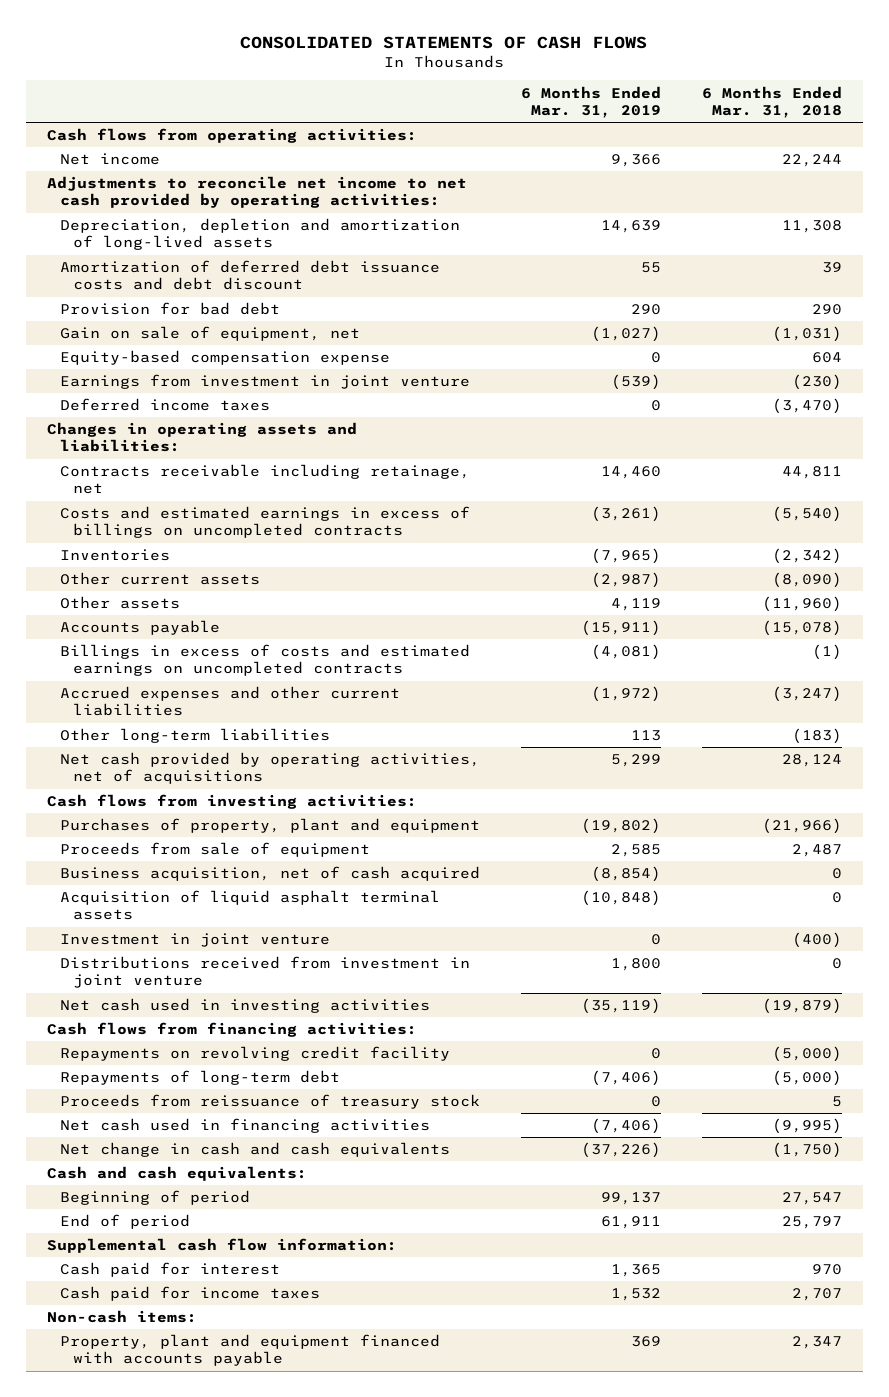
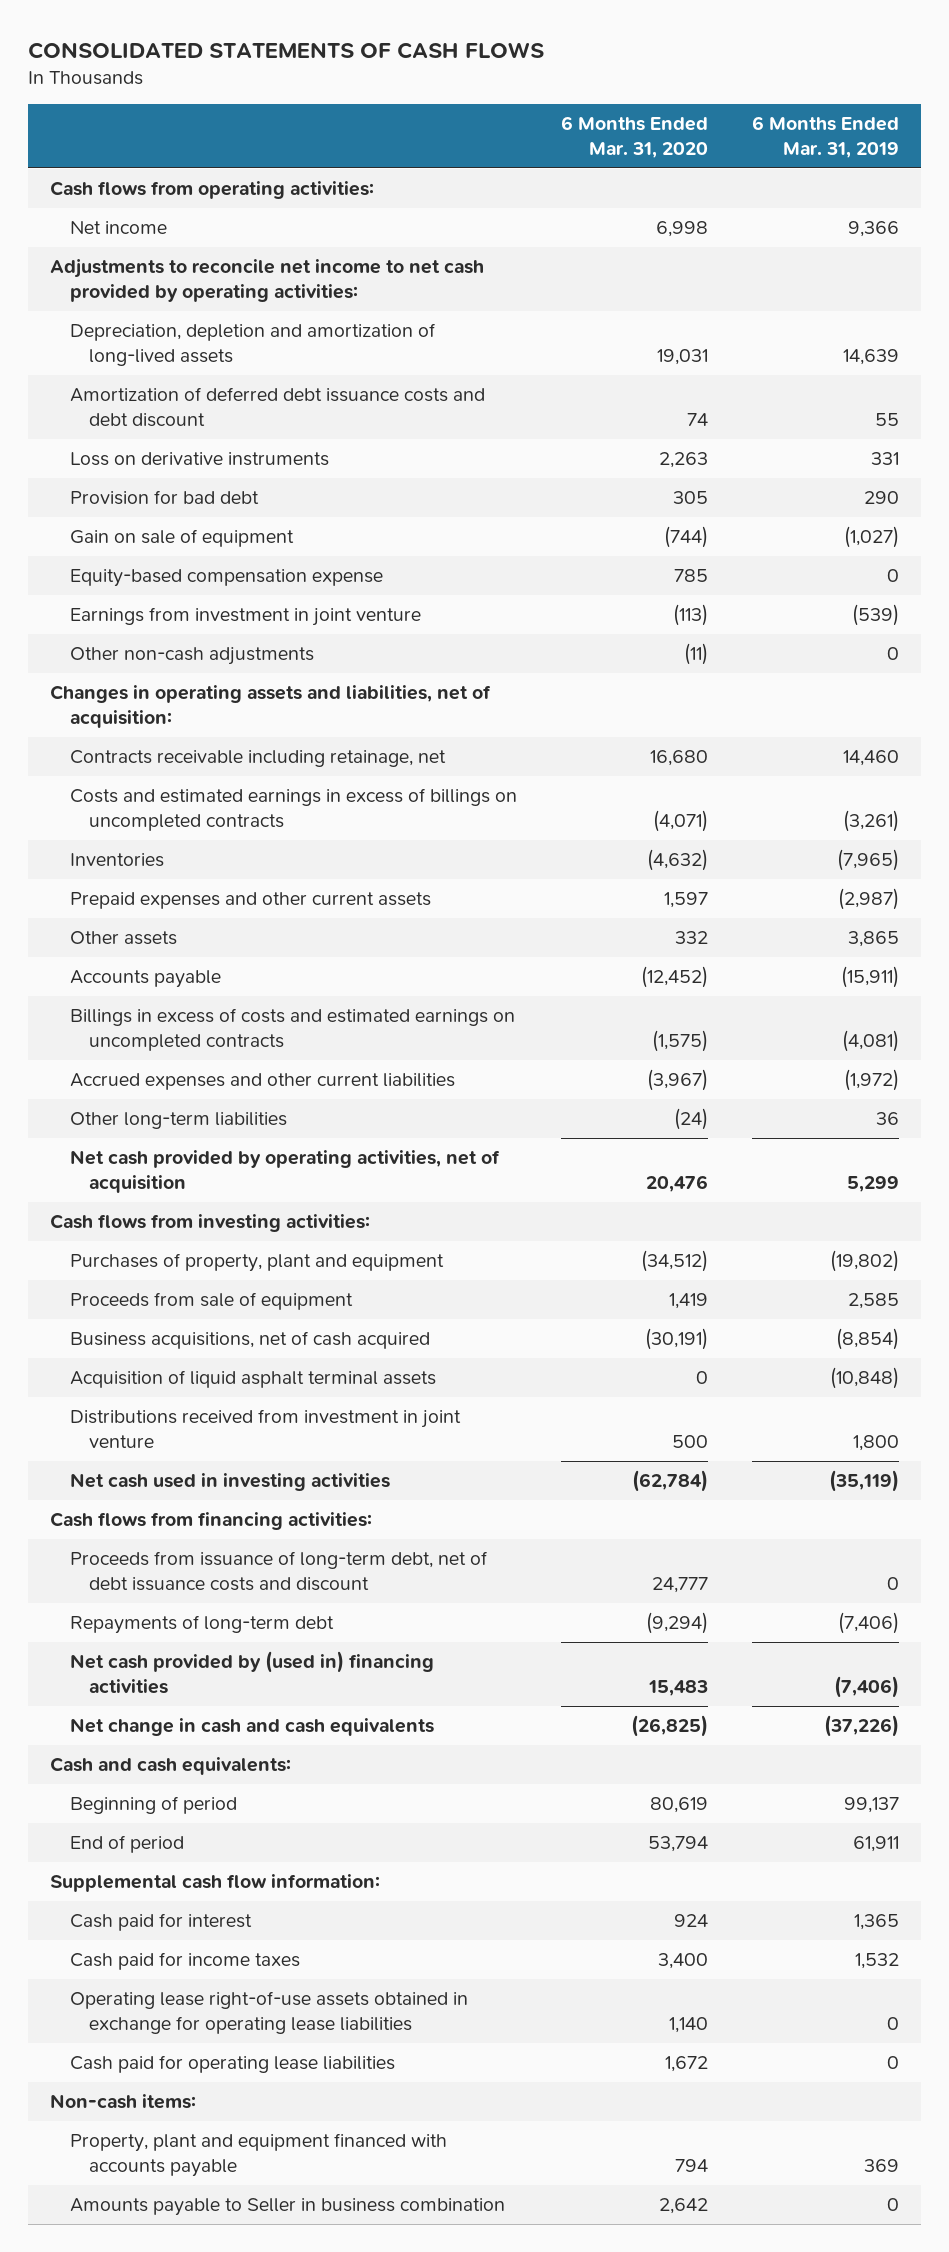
- | 6 Months Ended Mar. 31, 2019 | 6 Months Ended Mar. 31, 2018
+ | 6 Months Ended Mar. 31, 2020 | 6 Months Ended Mar. 31, 2019
+ Loss on derivative instruments | 2,263 | 331
- Gain on sale of equipment, net | (1,027) | (1,031)
+ Gain on sale of equipment | (744) | (1,027)
- Deferred income taxes | 0 | (3,470)
- Changes in operating assets and liabilities:
+ Other non-cash adjustments | (11) | 0
+ Changes in operating assets and liabilities, net of acquisition:
- Other current assets | (2,987) | (8,090)
- Other assets | 4,119 | (11,960)
+ Prepaid expenses and other current assets | 1,597 | (2,987)
+ Other assets | 332 | 3,865
- Other long-term liabilities | 113 | (183)
- Net cash provided by operating activities, net of acquisitions | 5,299 | 28,124
+ Other long-term liabilities | (24) | 36
+ Net cash provided by operating activities, net of acquisition | 20,476 | 5,299
- Business acquisition, net of cash acquired | (8,854) | 0
+ Business acquisitions, net of cash acquired | (30,191) | (8,854)
- Investment in joint venture | 0 | (400)
- Repayments on revolving credit facility | 0 | (5,000)
+ Proceeds from issuance of long-term debt, net of debt issuance costs and discount | 24,777 | 0
- Proceeds from reissuance of treasury stock | 0 | 5
- Net cash used in financing activities | (7,406) | (9,995)
+ Net cash provided by (used in) financing activities | 15,483 | (7,406)
+ Operating lease right-of-use assets obtained in exchange for operating lease liabilities | 1,140 | 0
+ Cash paid for operating lease liabilities | 1,672 | 0
+ Amounts payable to Seller in business combination | 2,642 | 0

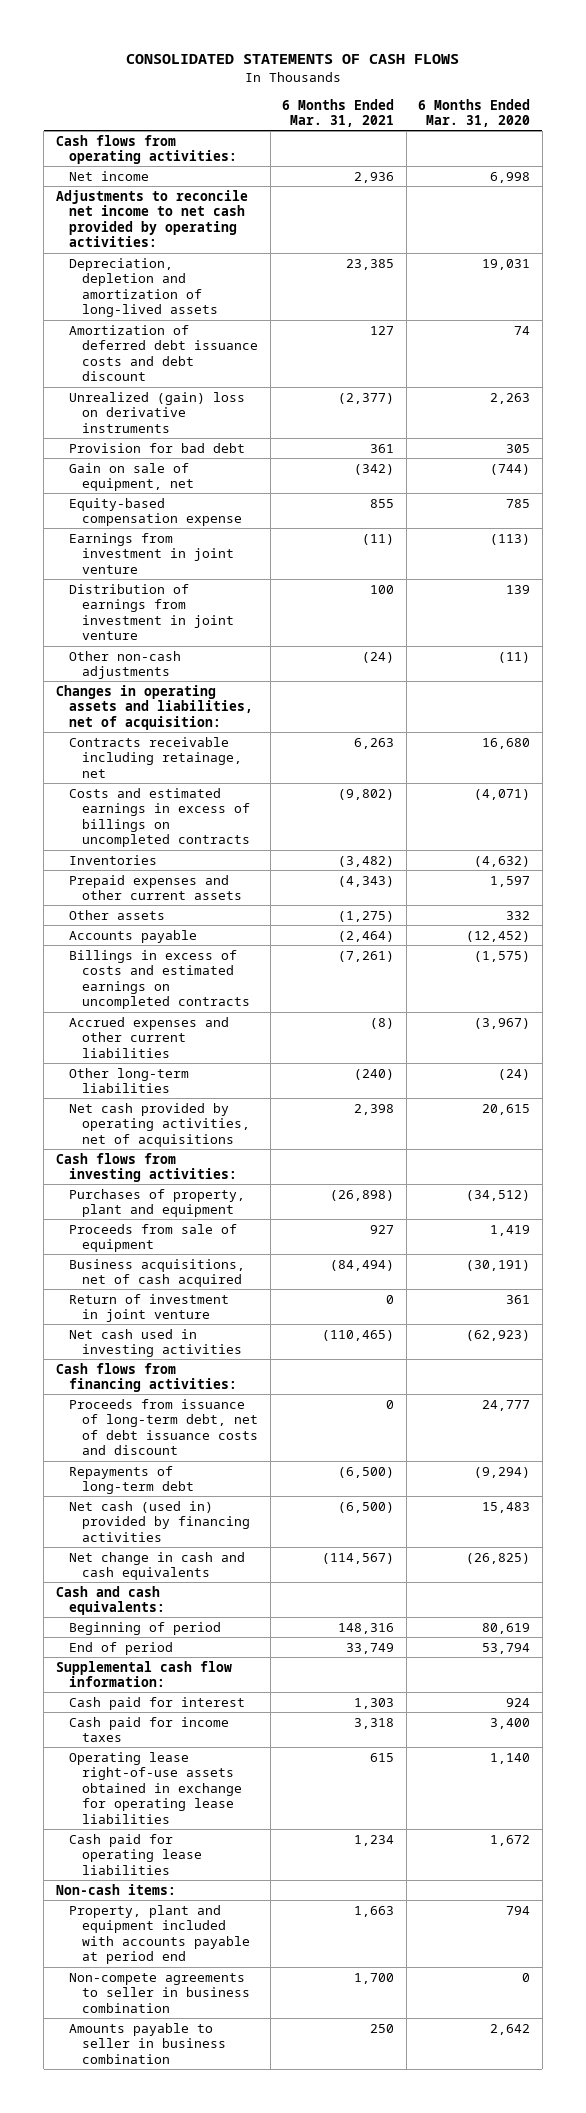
- | 6 Months Ended Mar. 31, 2020 | 6 Months Ended Mar. 31, 2019
+ | 6 Months Ended Mar. 31, 2021 | 6 Months Ended Mar. 31, 2020
- Loss on derivative instruments | 2,263 | 331
+ Unrealized (gain) loss on derivative instruments | (2,377) | 2,263
- Gain on sale of equipment | (744) | (1,027)
+ Gain on sale of equipment, net | (342) | (744)
+ Distribution of earnings from investment in joint venture | 100 | 139
- Net cash provided by operating activities, net of acquisition | 20,476 | 5,299
+ Net cash provided by operating activities, net of acquisitions | 2,398 | 20,615
- Acquisition of liquid asphalt terminal assets | 0 | (10,848)
- Distributions received from investment in joint venture | 500 | 1,800
- Net cash used in investing activities | (62,784) | (35,119)
+ Return of investment in joint venture | 0 | 361
+ Net cash used in investing activities | (110,465) | (62,923)
- Net cash provided by (used in) financing activities | 15,483 | (7,406)
+ Net cash (used in) provided by financing activities | (6,500) | 15,483
- Property, plant and equipment financed with accounts payable | 794 | 369
- Amounts payable to Seller in business combination | 2,642 | 0
+ Property, plant and equipment included with accounts payable at period end | 1,663 | 794
+ Non-compete agreements to seller in business combination | 1,700 | 0
+ Amounts payable to seller in business combination | 250 | 2,642

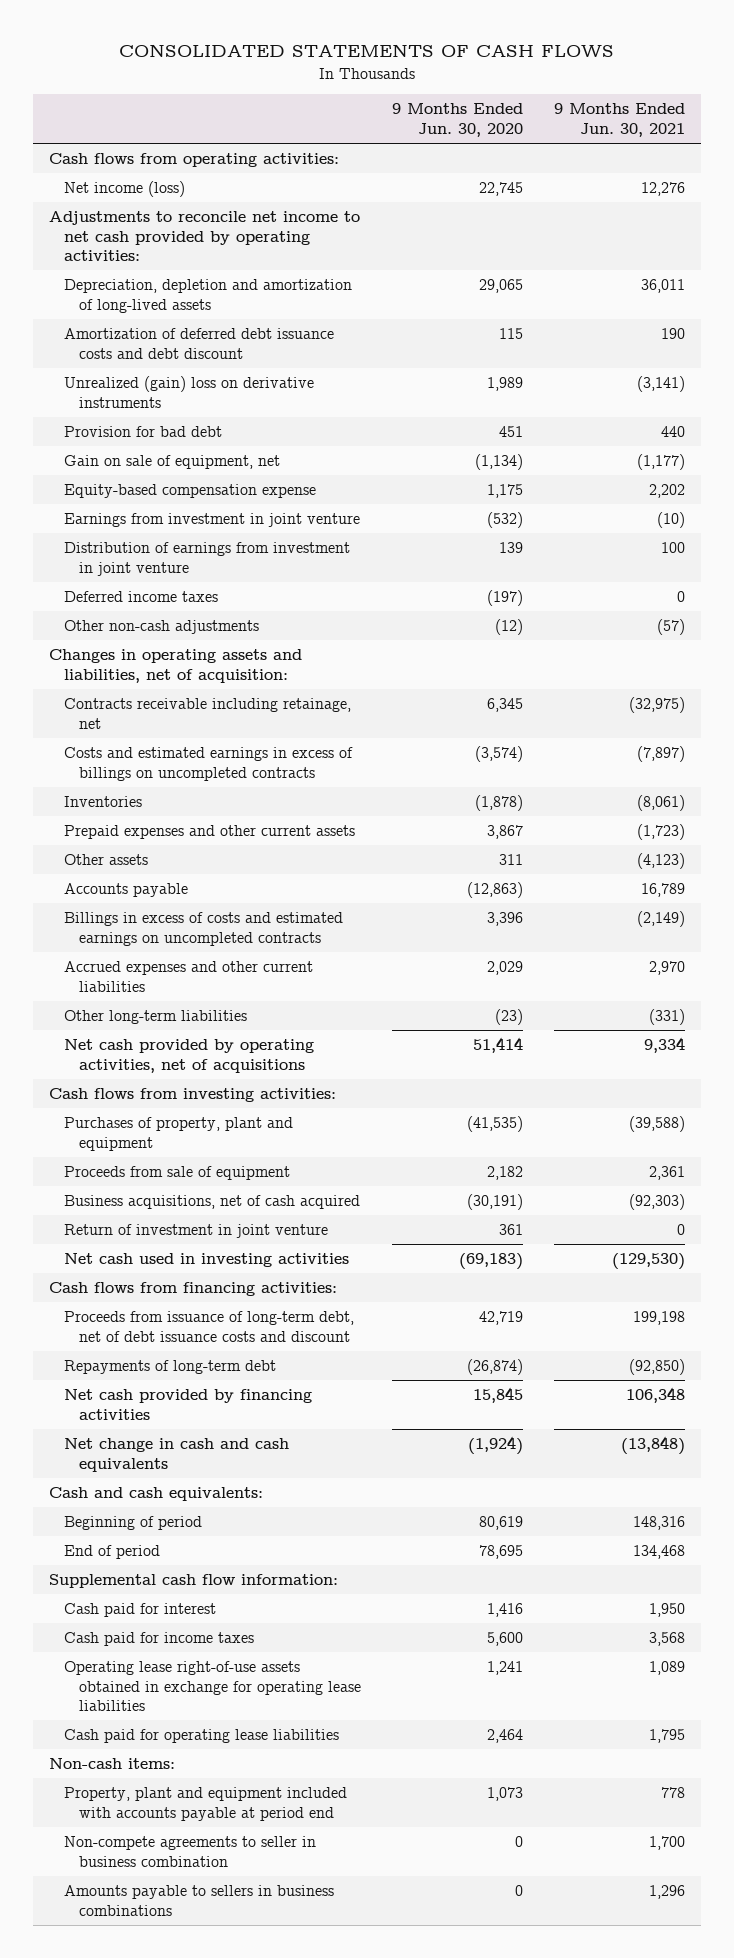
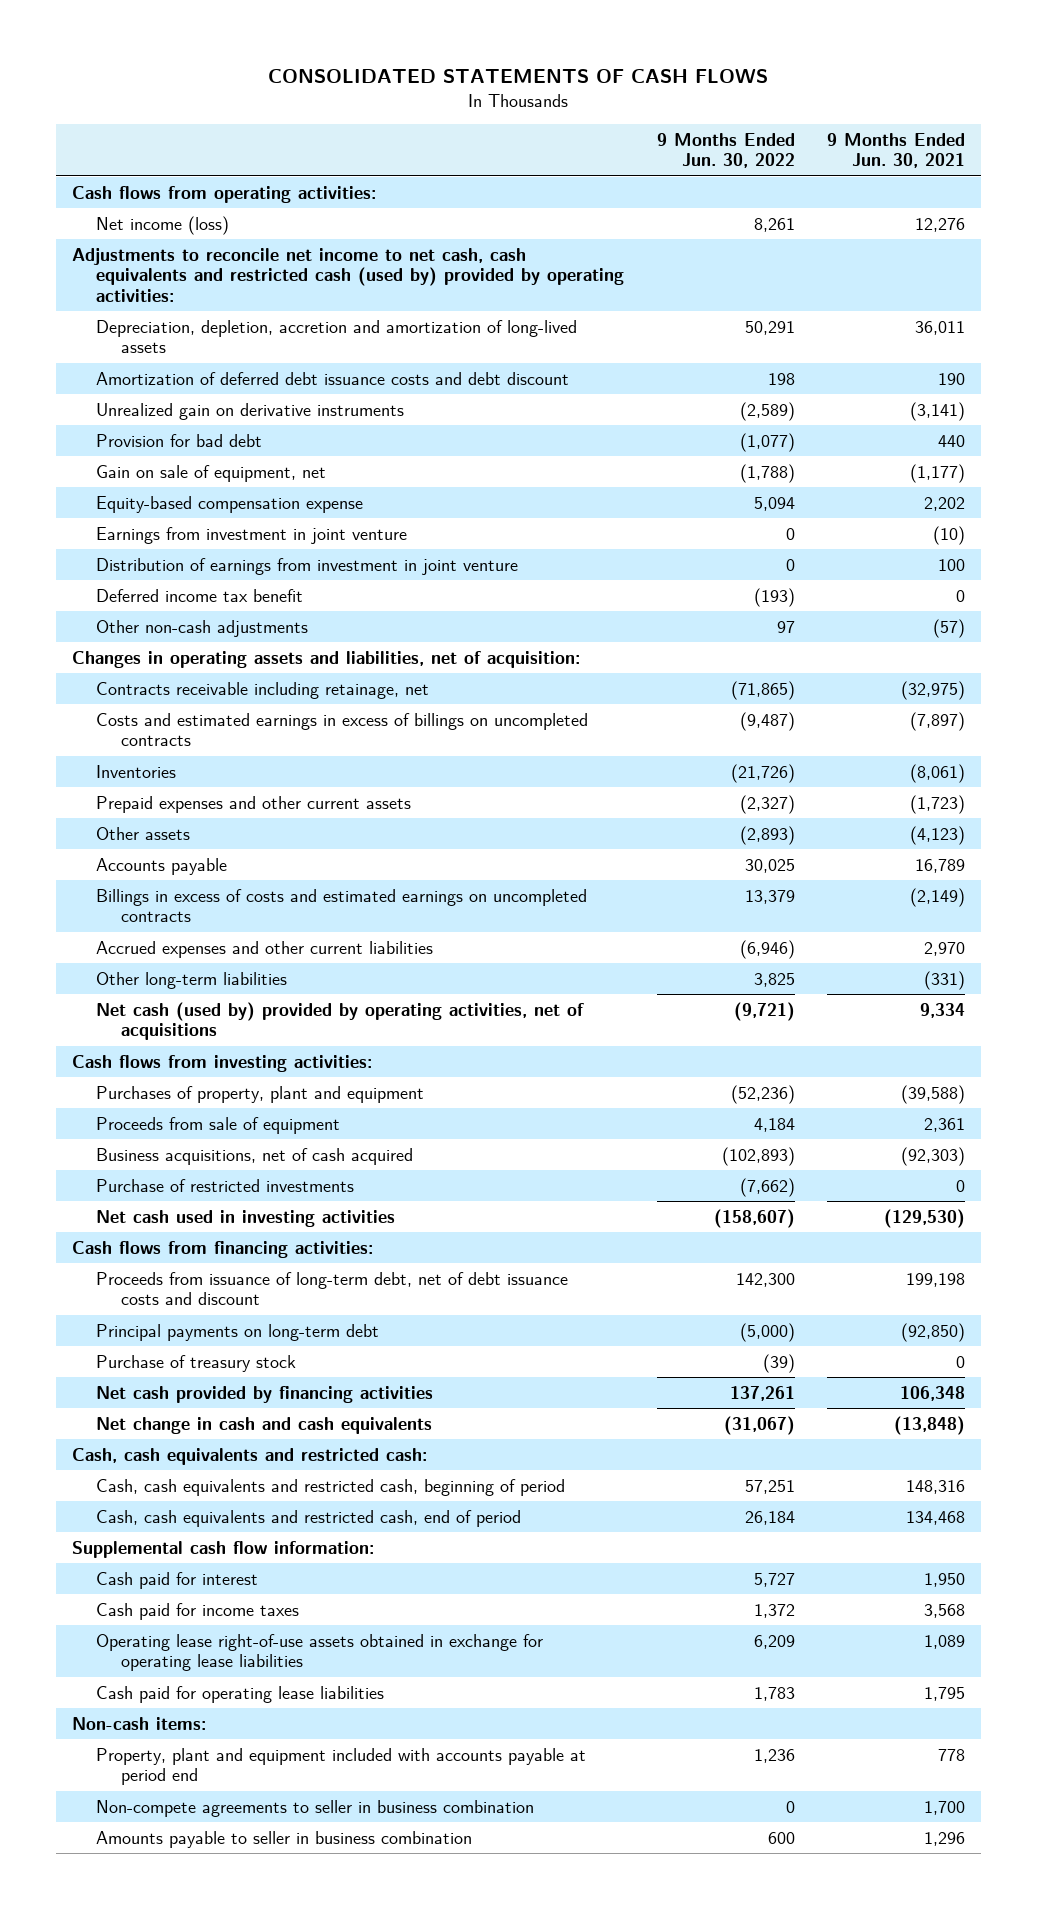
- | 9 Months Ended Jun. 30, 2020 | 9 Months Ended Jun. 30, 2021
+ | 9 Months Ended Jun. 30, 2022 | 9 Months Ended Jun. 30, 2021
- Adjustments to reconcile net income to net cash provided by operating activities:
- Depreciation, depletion and amortization of long-lived assets | 29,065 | 36,011
+ Adjustments to reconcile net income to net cash, cash equivalents and restricted cash (used by) provided by operating activities:
+ Depreciation, depletion, accretion and amortization of long-lived assets | 50,291 | 36,011
- Unrealized (gain) loss on derivative instruments | 1,989 | (3,141)
+ Unrealized gain on derivative instruments | (2,589) | (3,141)
- Deferred income taxes | (197) | 0
+ Deferred income tax benefit | (193) | 0
- Net cash provided by operating activities, net of acquisitions | 51,414 | 9,334
+ Net cash (used by) provided by operating activities, net of acquisitions | (9,721) | 9,334
- Return of investment in joint venture | 361 | 0
+ Purchase of restricted investments | (7,662) | 0
- Repayments of long-term debt | (26,874) | (92,850)
+ Principal payments on long-term debt | (5,000) | (92,850)
+ Purchase of treasury stock | (39) | 0
- Cash and cash equivalents:
- Beginning of period | 80,619 | 148,316
- End of period | 78,695 | 134,468
+ Cash, cash equivalents and restricted cash:
+ Cash, cash equivalents and restricted cash, beginning of period | 57,251 | 148,316
+ Cash, cash equivalents and restricted cash, end of period | 26,184 | 134,468
- Amounts payable to sellers in business combinations | 0 | 1,296
+ Amounts payable to seller in business combination | 600 | 1,296

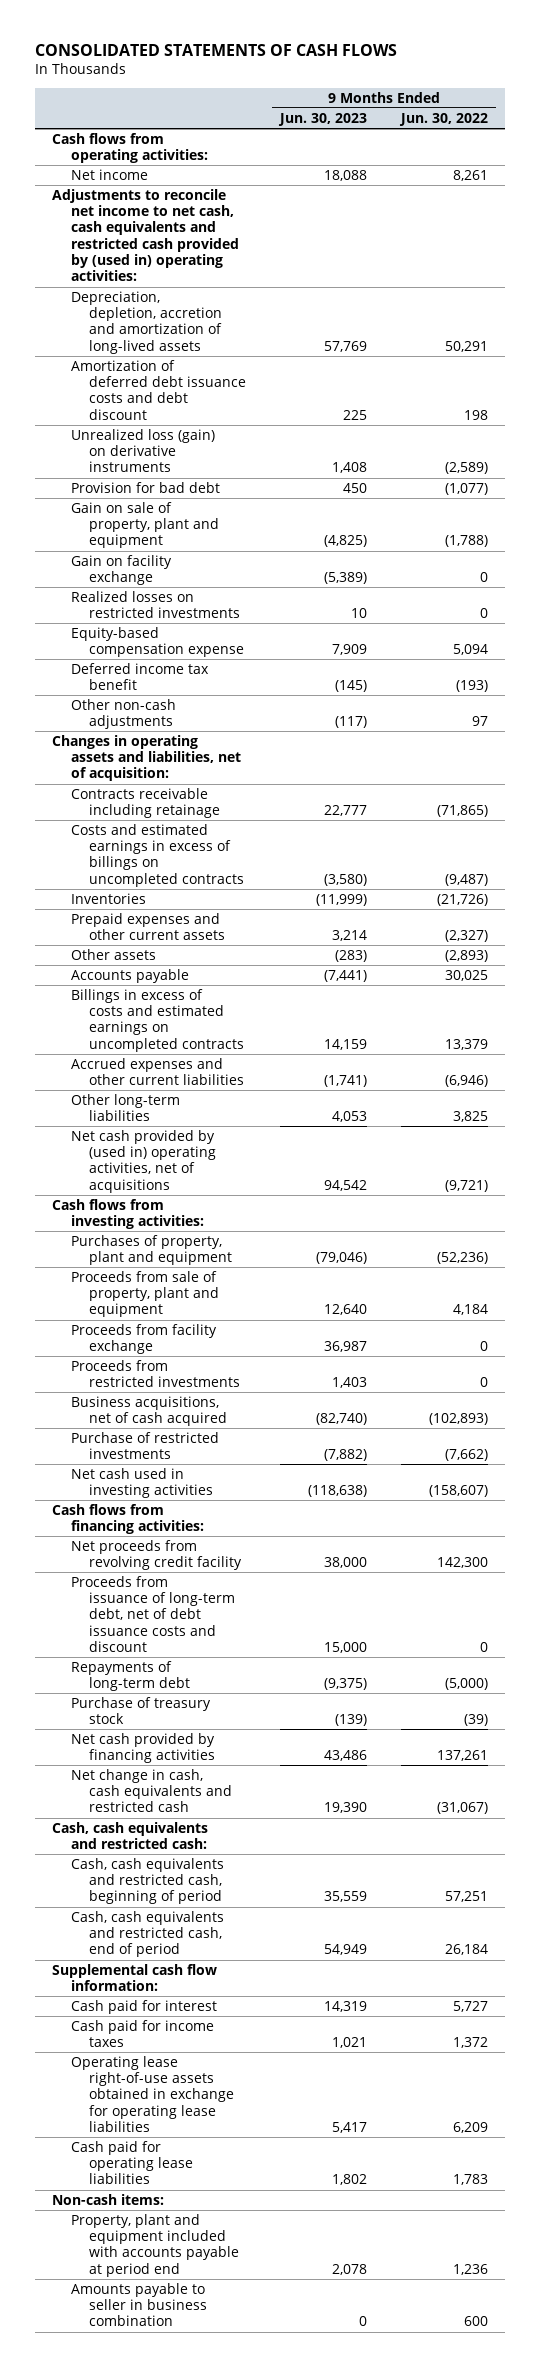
- | 9 Months Ended Jun. 30, 2022 | 9 Months Ended Jun. 30, 2021
+ | 9 Months Ended Jun. 30, 2023 | 9 Months Ended Jun. 30, 2022
- Net income (loss) | 8,261 | 12,276
- Adjustments to reconcile net income to net cash, cash equivalents and restricted cash (used by) provided by operating activities:
+ Net income | 18,088 | 8,261
+ Adjustments to reconcile net income to net cash, cash equivalents and restricted cash provided by (used in) operating activities:
- Unrealized gain on derivative instruments | (2,589) | (3,141)
+ Unrealized loss (gain) on derivative instruments | 1,408 | (2,589)
- Gain on sale of equipment, net | (1,788) | (1,177)
+ Gain on sale of property, plant and equipment | (4,825) | (1,788)
+ Gain on facility exchange | (5,389) | 0
+ Realized losses on restricted investments | 10 | 0
- Earnings from investment in joint venture | 0 | (10)
- Distribution of earnings from investment in joint venture | 0 | 100
- Contracts receivable including retainage, net | (71,865) | (32,975)
+ Contracts receivable including retainage | 22,777 | (71,865)
- Net cash (used by) provided by operating activities, net of acquisitions | (9,721) | 9,334
+ Net cash provided by (used in) operating activities, net of acquisitions | 94,542 | (9,721)
- Proceeds from sale of equipment | 4,184 | 2,361
+ Proceeds from sale of property, plant and equipment | 12,640 | 4,184
+ Proceeds from facility exchange | 36,987 | 0
+ Proceeds from restricted investments | 1,403 | 0
- Proceeds from issuance of long-term debt, net of debt issuance costs and discount | 142,300 | 199,198
- Principal payments on long-term debt | (5,000) | (92,850)
+ Net proceeds from revolving credit facility | 38,000 | 142,300
+ Proceeds from issuance of long-term debt, net of debt issuance costs and discount | 15,000 | 0
+ Repayments of long-term debt | (9,375) | (5,000)
- Net change in cash and cash equivalents | (31,067) | (13,848)
+ Net change in cash, cash equivalents and restricted cash | 19,390 | (31,067)
- Non-compete agreements to seller in business combination | 0 | 1,700

